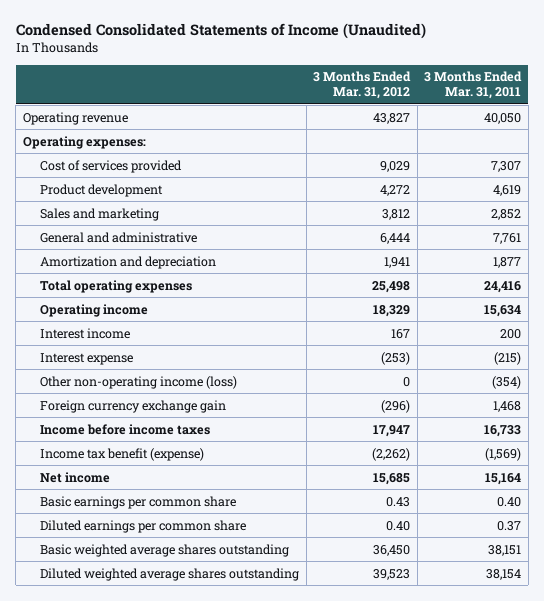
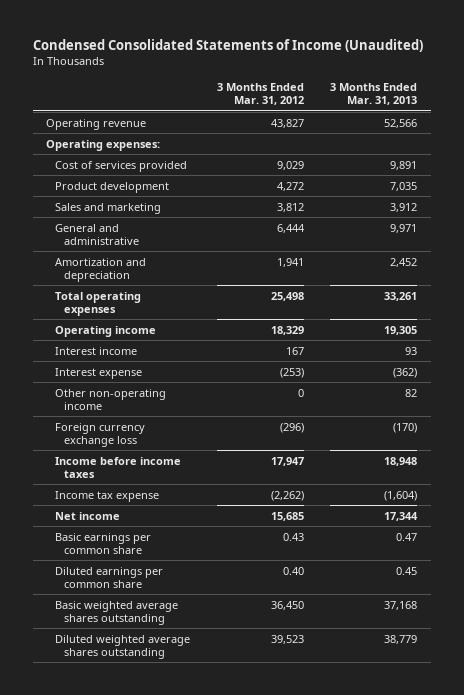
- | 3 Months Ended Mar. 31, 2012 | 3 Months Ended Mar. 31, 2011
+ | 3 Months Ended Mar. 31, 2012 | 3 Months Ended Mar. 31, 2013
- Other non-operating income (loss) | 0 | (354)
- Foreign currency exchange gain | (296) | 1,468
+ Other non-operating income | 0 | 82
+ Foreign currency exchange loss | (296) | (170)
- Income tax benefit (expense) | (2,262) | (1,569)
+ Income tax expense | (2,262) | (1,604)

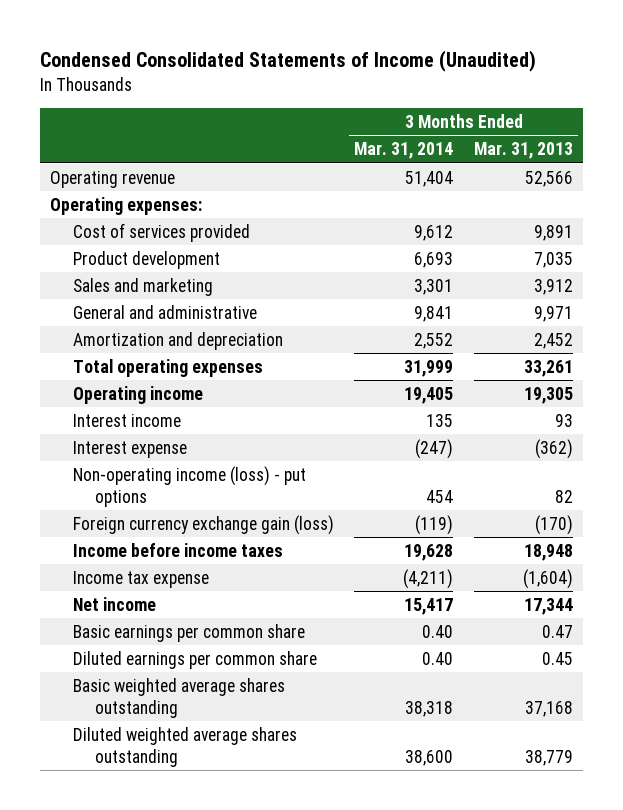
- | 3 Months Ended Mar. 31, 2012 | 3 Months Ended Mar. 31, 2013
+ | 3 Months Ended Mar. 31, 2014 | 3 Months Ended Mar. 31, 2013
- Other non-operating income | 0 | 82
- Foreign currency exchange loss | (296) | (170)
+ Non-operating income (loss) - put options | 454 | 82
+ Foreign currency exchange gain (loss) | (119) | (170)

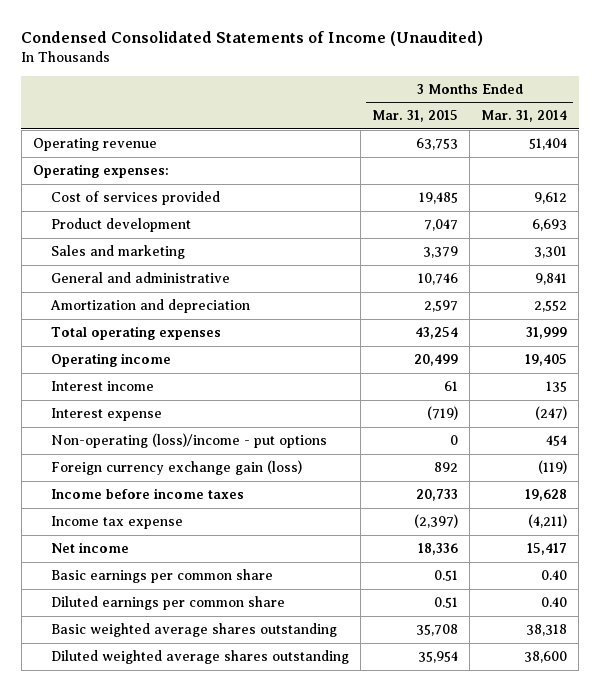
- | 3 Months Ended Mar. 31, 2014 | 3 Months Ended Mar. 31, 2013
+ | 3 Months Ended Mar. 31, 2015 | 3 Months Ended Mar. 31, 2014
- Non-operating income (loss) - put options | 454 | 82
+ Non-operating (loss)/income - put options | 0 | 454

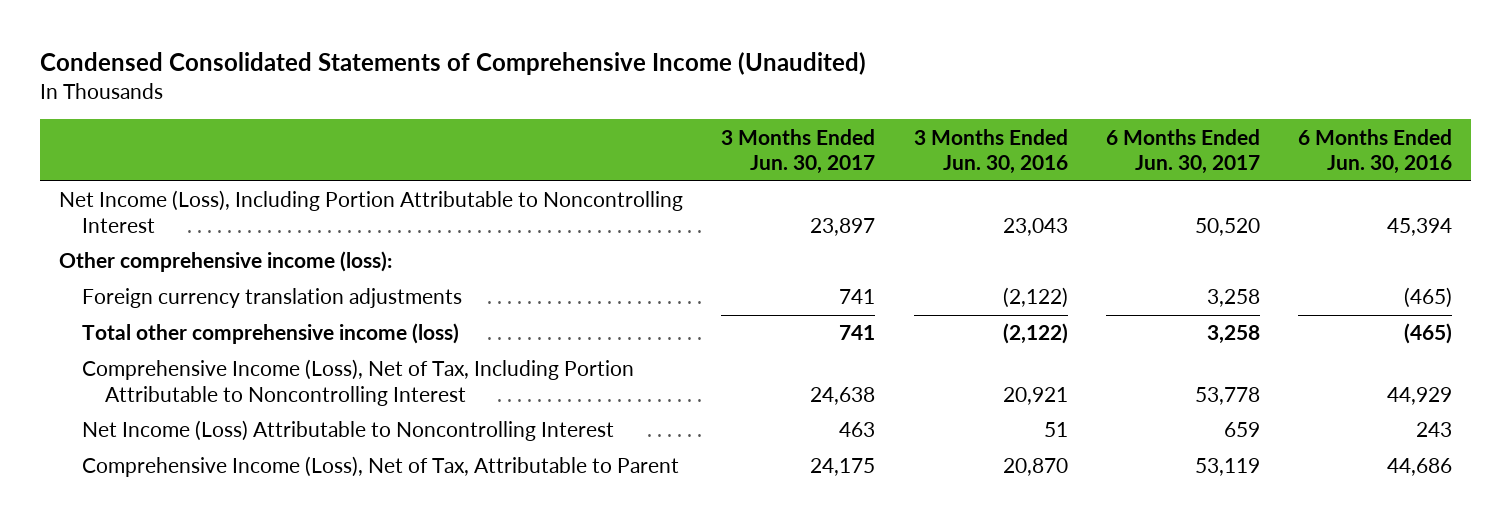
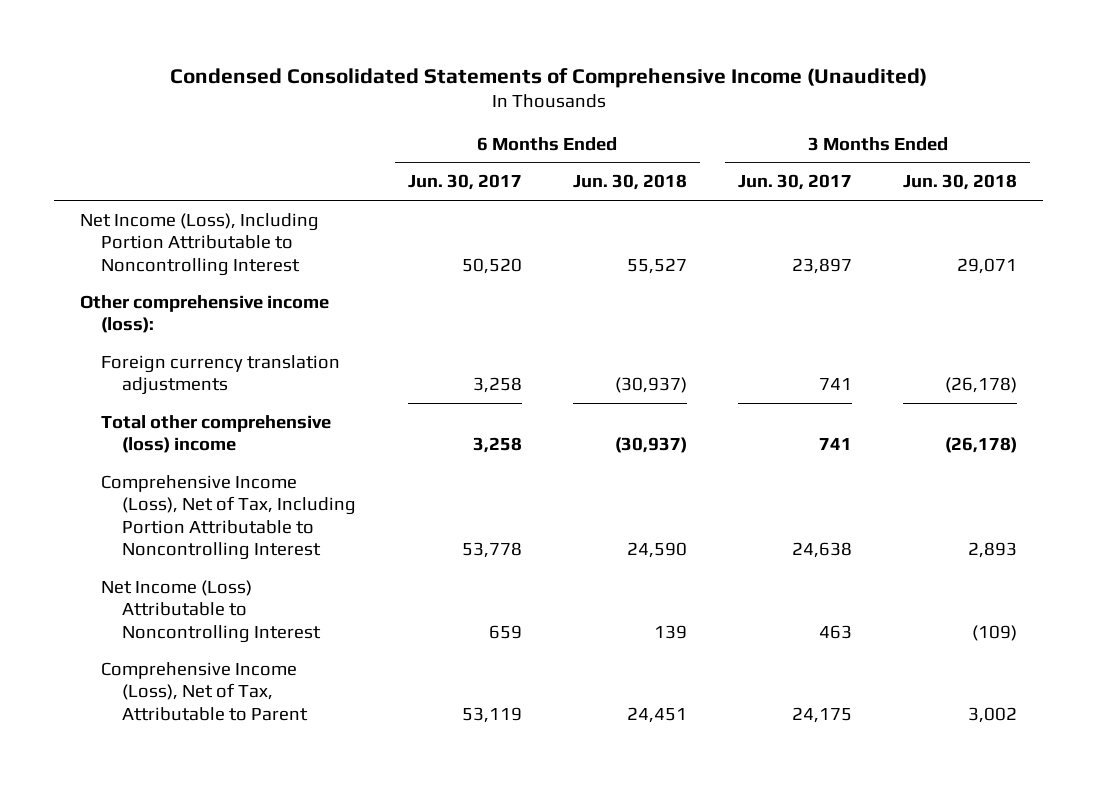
- | 3 Months Ended Jun. 30, 2017 | 3 Months Ended Jun. 30, 2016 | 6 Months Ended Jun. 30, 2017 | 6 Months Ended Jun. 30, 2016
+ | 6 Months Ended Jun. 30, 2017 | 6 Months Ended Jun. 30, 2018 | 3 Months Ended Jun. 30, 2017 | 3 Months Ended Jun. 30, 2018
- Total other comprehensive income (loss) | 741 | (2,122) | 3,258 | (465)
+ Total other comprehensive (loss) income | 3,258 | (30,937) | 741 | (26,178)

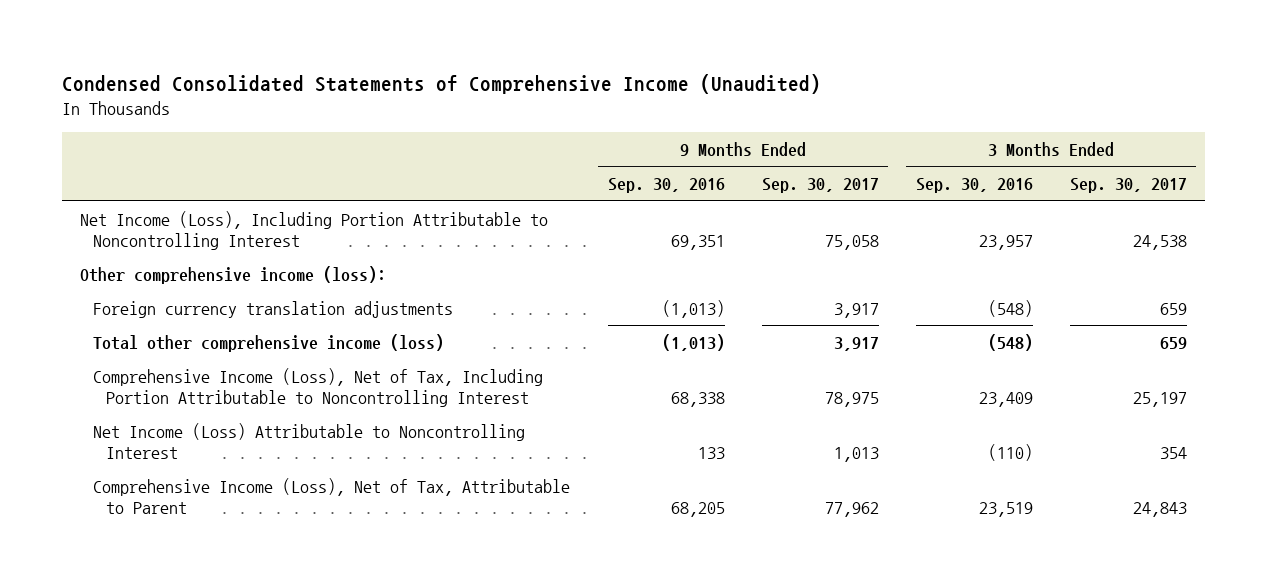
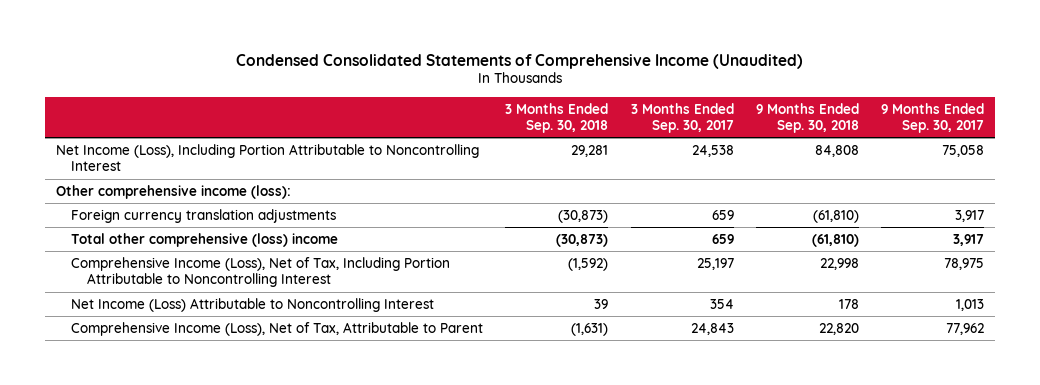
- | 9 Months Ended Sep. 30, 2016 | 9 Months Ended Sep. 30, 2017 | 3 Months Ended Sep. 30, 2016 | 3 Months Ended Sep. 30, 2017
+ | 3 Months Ended Sep. 30, 2018 | 3 Months Ended Sep. 30, 2017 | 9 Months Ended Sep. 30, 2018 | 9 Months Ended Sep. 30, 2017
- Total other comprehensive income (loss) | (1,013) | 3,917 | (548) | 659
+ Total other comprehensive (loss) income | (30,873) | 659 | (61,810) | 3,917

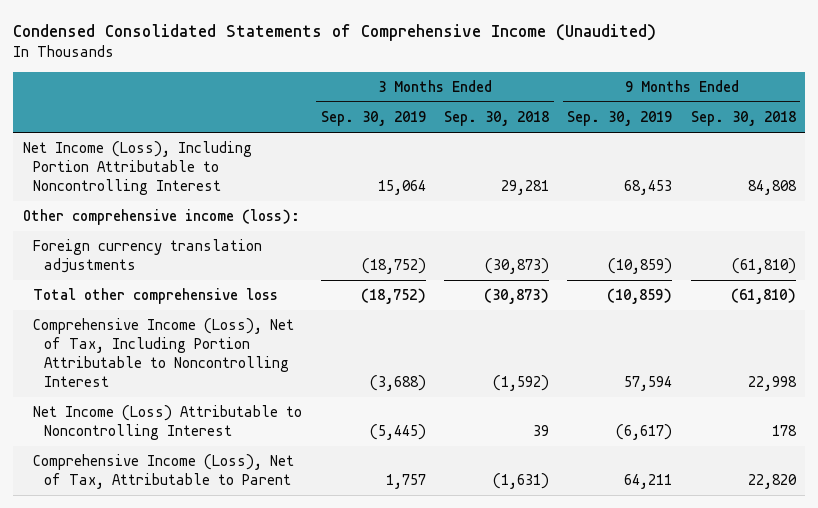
- | 3 Months Ended Sep. 30, 2018 | 3 Months Ended Sep. 30, 2017 | 9 Months Ended Sep. 30, 2018 | 9 Months Ended Sep. 30, 2017
+ | 3 Months Ended Sep. 30, 2019 | 3 Months Ended Sep. 30, 2018 | 9 Months Ended Sep. 30, 2019 | 9 Months Ended Sep. 30, 2018
- Total other comprehensive (loss) income | (30,873) | 659 | (61,810) | 3,917
+ Total other comprehensive loss | (18,752) | (30,873) | (10,859) | (61,810)

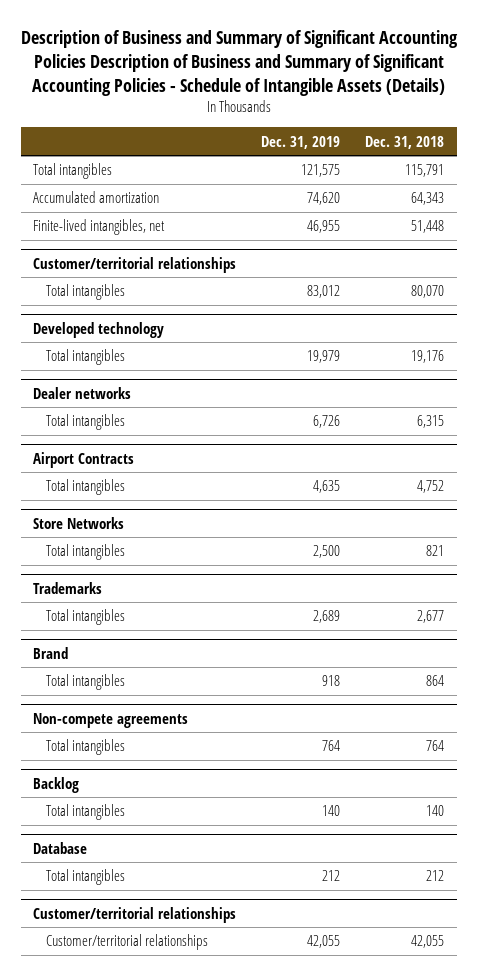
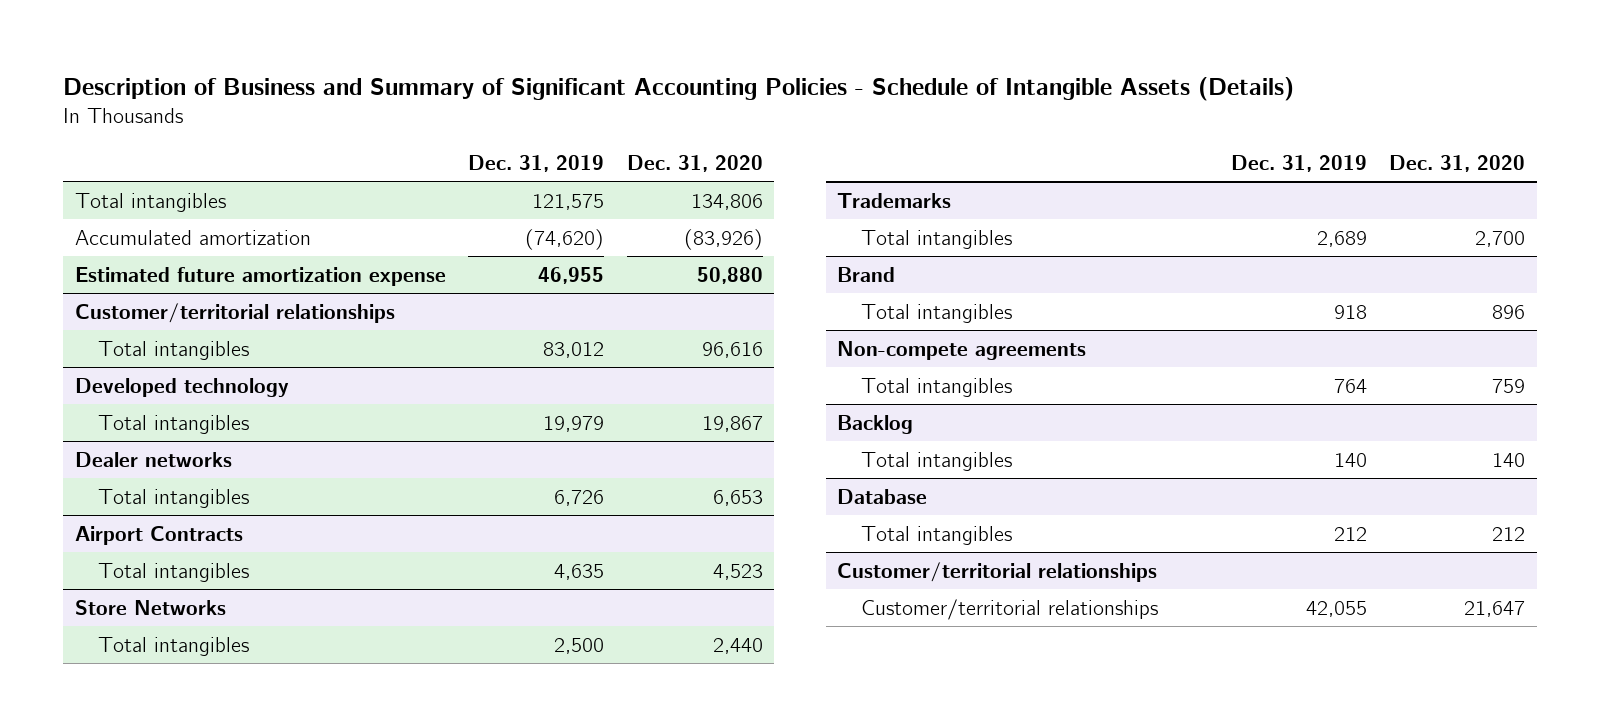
- Description of Business and Summary of Significant Accounting Policies Description of Business and Summary of Significant Accounting Policies - Schedule of Intangible Assets (Details)
+ Description of Business and Summary of Significant Accounting Policies - Schedule of Intangible Assets (Details)
- | Dec. 31, 2019 | Dec. 31, 2018
+ | Dec. 31, 2019 | Dec. 31, 2020
- Accumulated amortization | 74,620 | 64,343
- Finite-lived intangibles, net | 46,955 | 51,448
+ Accumulated amortization | (74,620) | (83,926)
+ Estimated future amortization expense | 46,955 | 50,880

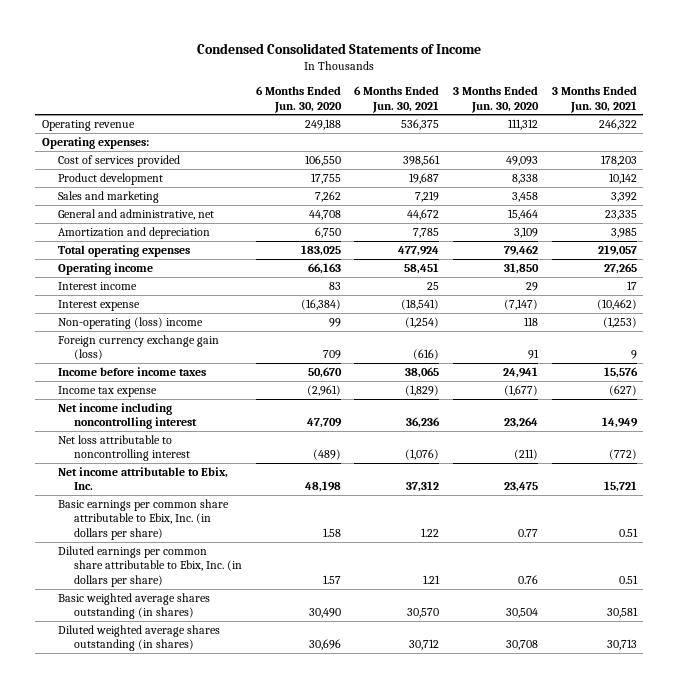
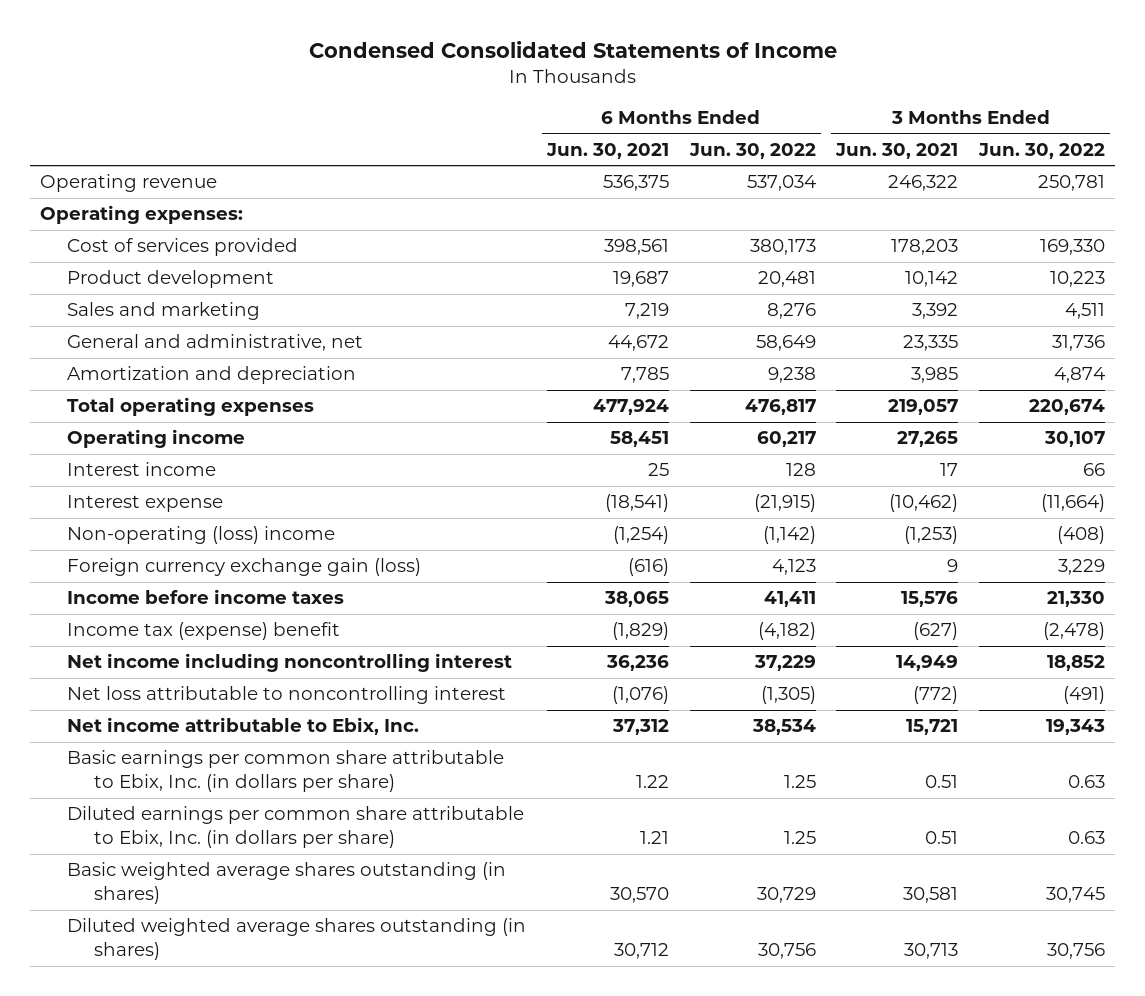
- | 6 Months Ended Jun. 30, 2020 | 6 Months Ended Jun. 30, 2021 | 3 Months Ended Jun. 30, 2020 | 3 Months Ended Jun. 30, 2021
+ | 6 Months Ended Jun. 30, 2021 | 6 Months Ended Jun. 30, 2022 | 3 Months Ended Jun. 30, 2021 | 3 Months Ended Jun. 30, 2022
- Income tax expense | (2,961) | (1,829) | (1,677) | (627)
+ Income tax (expense) benefit | (1,829) | (4,182) | (627) | (2,478)

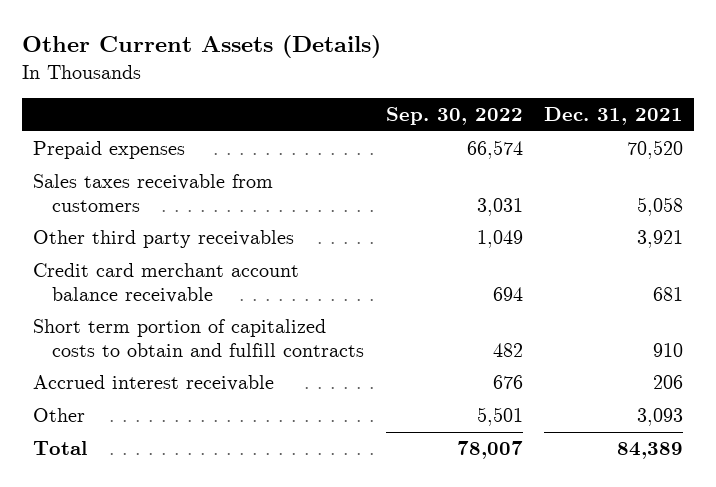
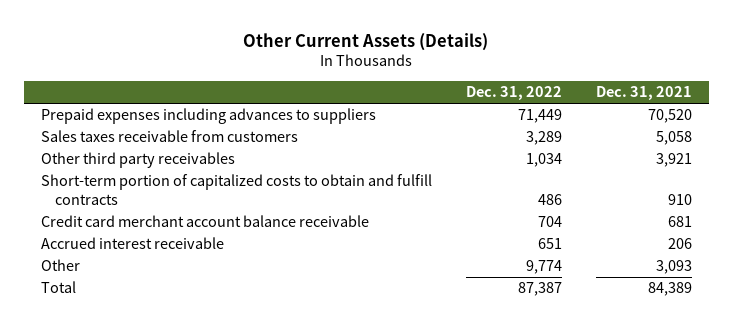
- | Sep. 30, 2022 | Dec. 31, 2021
+ | Dec. 31, 2022 | Dec. 31, 2021
- Prepaid expenses | 66,574 | 70,520
+ Prepaid expenses including advances to suppliers | 71,449 | 70,520
+ Short-term portion of capitalized costs to obtain and fulfill contracts | 486 | 910
- Short term portion of capitalized costs to obtain and fulfill contracts | 482 | 910

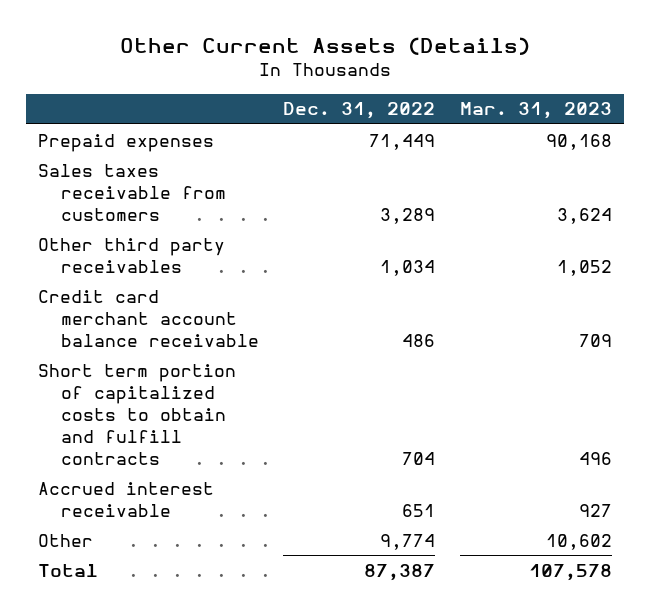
- | Dec. 31, 2022 | Dec. 31, 2021
+ | Dec. 31, 2022 | Mar. 31, 2023
- Prepaid expenses including advances to suppliers | 71,449 | 70,520
+ Prepaid expenses | 71,449 | 90,168
- Short-term portion of capitalized costs to obtain and fulfill contracts | 486 | 910
- Credit card merchant account balance receivable | 704 | 681
+ Credit card merchant account balance receivable | 486 | 709
+ Short term portion of capitalized costs to obtain and fulfill contracts | 704 | 496

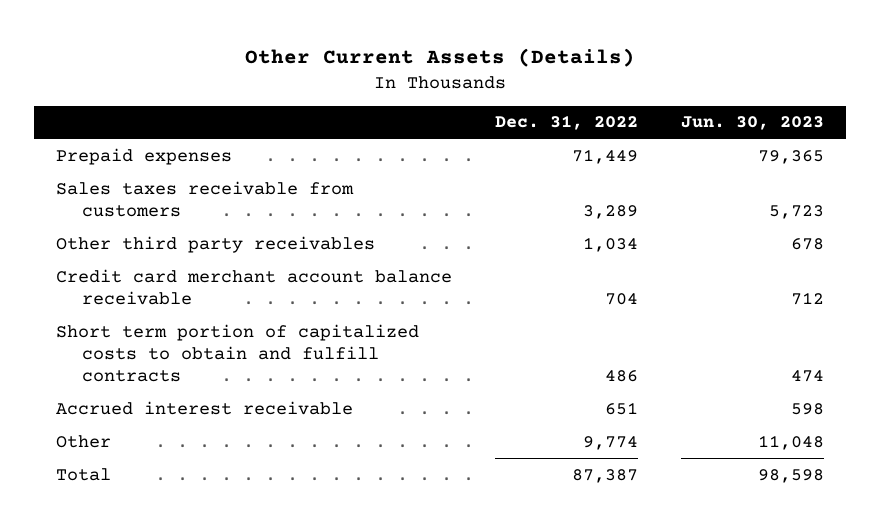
- | Dec. 31, 2022 | Mar. 31, 2023
+ | Dec. 31, 2022 | Jun. 30, 2023
- Credit card merchant account balance receivable | 486 | 709
- Short term portion of capitalized costs to obtain and fulfill contracts | 704 | 496
+ Credit card merchant account balance receivable | 704 | 712
+ Short term portion of capitalized costs to obtain and fulfill contracts | 486 | 474

